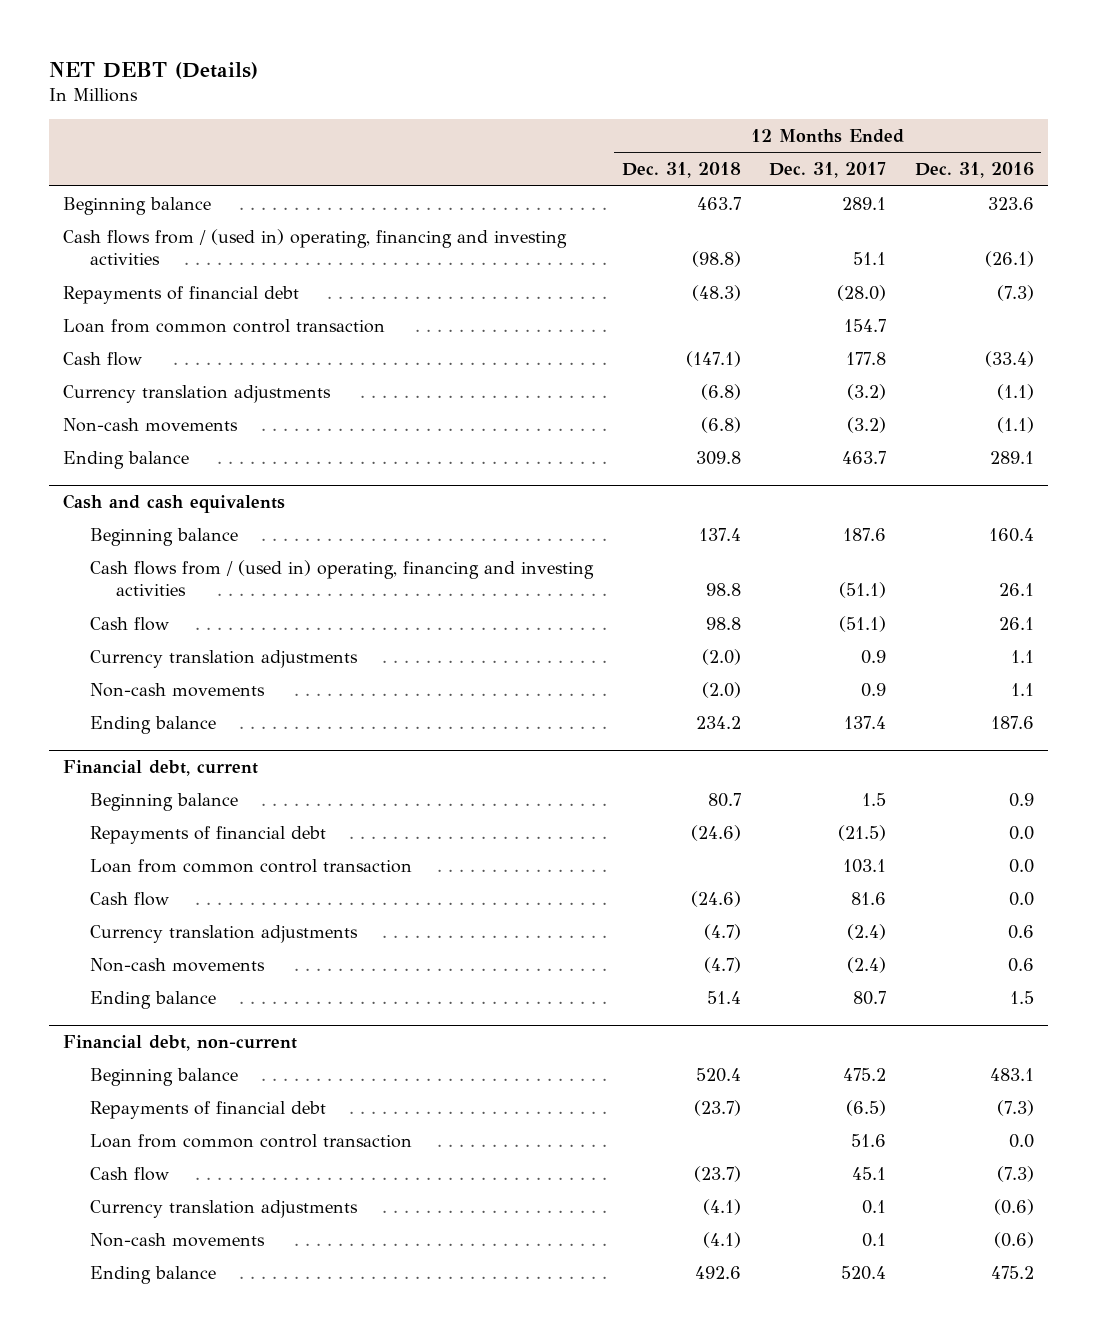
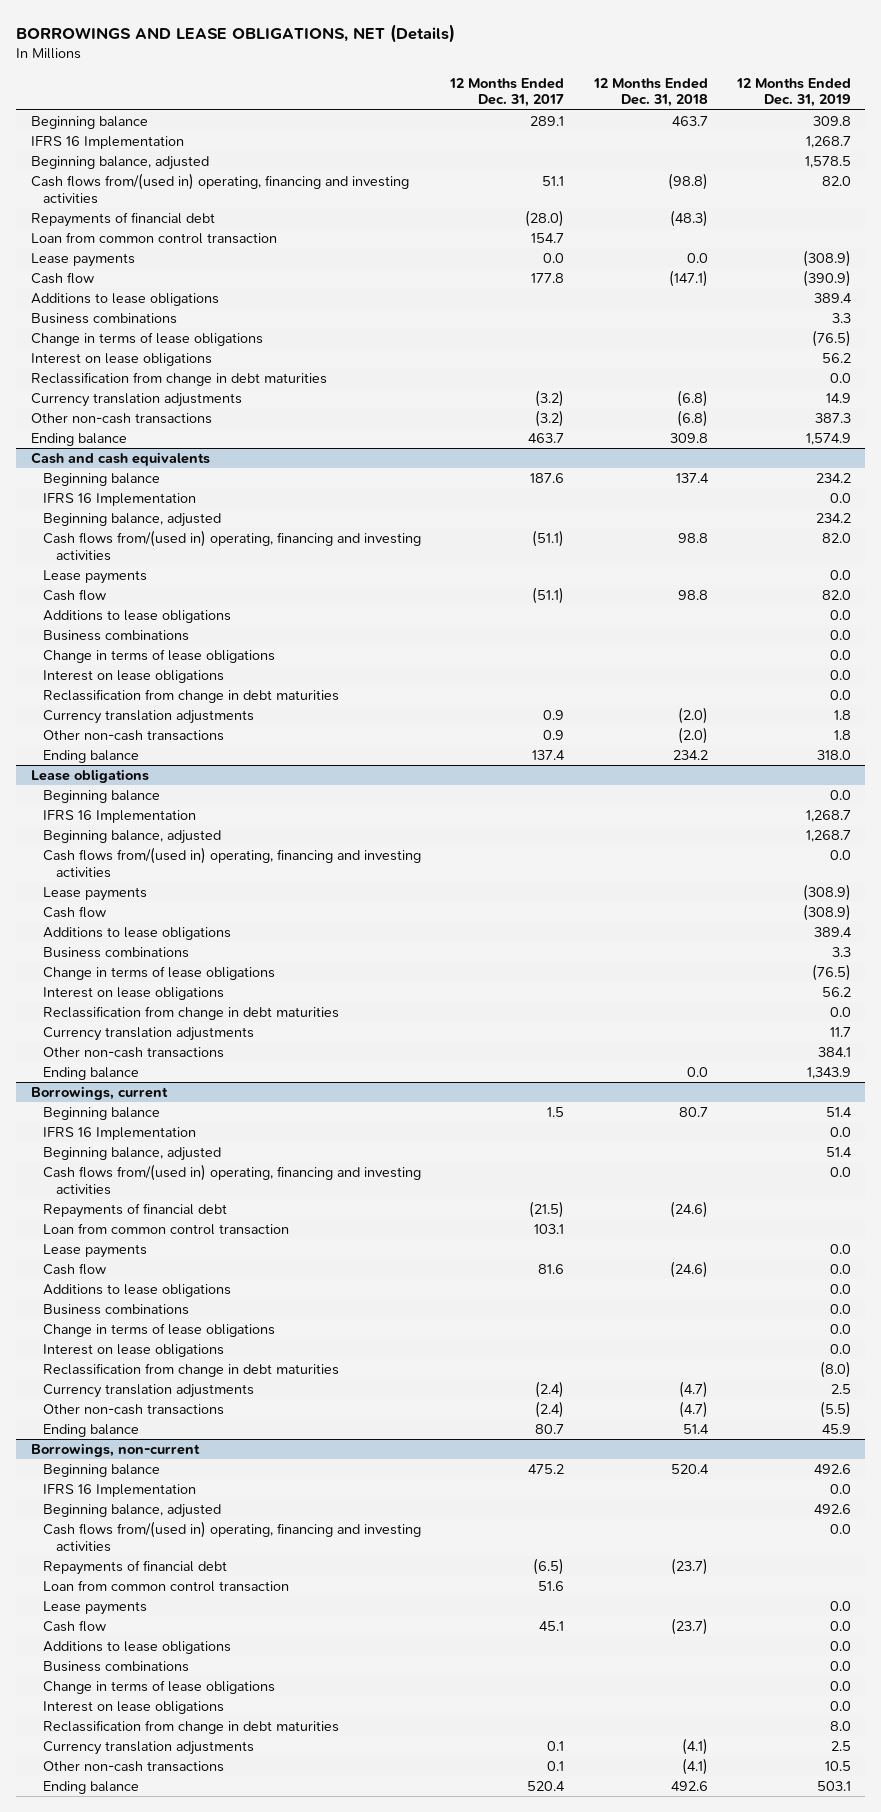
- NET DEBT (Details)
+ BORROWINGS AND LEASE OBLIGATIONS, NET (Details)
- | 12 Months Ended Dec. 31, 2018 | 12 Months Ended Dec. 31, 2017 | 12 Months Ended Dec. 31, 2016
+ | 12 Months Ended Dec. 31, 2017 | 12 Months Ended Dec. 31, 2018 | 12 Months Ended Dec. 31, 2019
- Cash flows from / (used in) operating, financing and investing activities | (98.8) | 51.1 | (26.1)
+ IFRS 16 Implementation | | | 1,268.7
+ Beginning balance, adjusted | | | 1,578.5
+ Cash flows from/(used in) operating, financing and investing activities | 51.1 | (98.8) | 82.0
+ Lease payments | 0.0 | 0.0 | (308.9)
+ Additions to lease obligations | | | 389.4
+ Business combinations | | | 3.3
+ Change in terms of lease obligations | | | (76.5)
+ Interest on lease obligations | | | 56.2
+ Reclassification from change in debt maturities | | | 0.0
- Non-cash movements | (6.8) | (3.2) | (1.1)
+ Other non-cash transactions | (3.2) | (6.8) | 387.3
@ Cash and cash equivalents
- Cash flows from / (used in) operating, financing and investing activities | 98.8 | (51.1) | 26.1
+ IFRS 16 Implementation | | | 0.0
+ Beginning balance, adjusted | | | 234.2
+ Cash flows from/(used in) operating, financing and investing activities | (51.1) | 98.8 | 82.0
+ Lease payments | | | 0.0
+ Additions to lease obligations | | | 0.0
+ Business combinations | | | 0.0
+ Change in terms of lease obligations | | | 0.0
+ Interest on lease obligations | | | 0.0
+ Reclassification from change in debt maturities | | | 0.0
- Non-cash movements | (2.0) | 0.9 | 1.1
+ Other non-cash transactions | 0.9 | (2.0) | 1.8
- Financial debt, current
+ Lease obligations
+ Beginning balance | | | 0.0
+ IFRS 16 Implementation | | | 1,268.7
+ Beginning balance, adjusted | | | 1,268.7
+ Cash flows from/(used in) operating, financing and investing activities | | | 0.0
+ Lease payments | | | (308.9)
+ Cash flow | | | (308.9)
+ Additions to lease obligations | | | 389.4
+ Business combinations | | | 3.3
+ Change in terms of lease obligations | | | (76.5)
+ Interest on lease obligations | | | 56.2
+ Reclassification from change in debt maturities | | | 0.0
+ Currency translation adjustments | | | 11.7
+ Other non-cash transactions | | | 384.1
+ Ending balance | | 0.0 | 1,343.9
+ Borrowings, current
+ IFRS 16 Implementation | | | 0.0
+ Beginning balance, adjusted | | | 51.4
+ Cash flows from/(used in) operating, financing and investing activities | | | 0.0
+ Lease payments | | | 0.0
+ Additions to lease obligations | | | 0.0
+ Business combinations | | | 0.0
+ Change in terms of lease obligations | | | 0.0
+ Interest on lease obligations | | | 0.0
+ Reclassification from change in debt maturities | | | (8.0)
- Non-cash movements | (4.7) | (2.4) | 0.6
+ Other non-cash transactions | (2.4) | (4.7) | (5.5)
- Financial debt, non-current
+ Borrowings, non-current
+ IFRS 16 Implementation | | | 0.0
+ Beginning balance, adjusted | | | 492.6
+ Cash flows from/(used in) operating, financing and investing activities | | | 0.0
+ Lease payments | | | 0.0
+ Additions to lease obligations | | | 0.0
+ Business combinations | | | 0.0
+ Change in terms of lease obligations | | | 0.0
+ Interest on lease obligations | | | 0.0
+ Reclassification from change in debt maturities | | | 8.0
- Non-cash movements | (4.1) | 0.1 | (0.6)
+ Other non-cash transactions | 0.1 | (4.1) | 10.5

